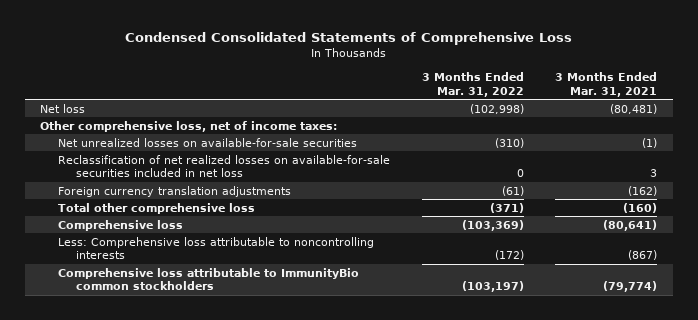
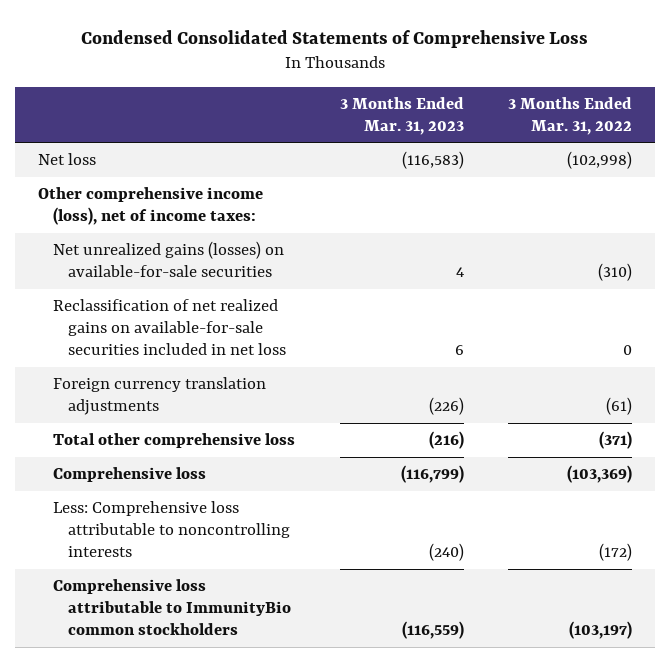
- | 3 Months Ended Mar. 31, 2022 | 3 Months Ended Mar. 31, 2021
+ | 3 Months Ended Mar. 31, 2023 | 3 Months Ended Mar. 31, 2022
- Other comprehensive loss, net of income taxes:
- Net unrealized losses on available-for-sale securities | (310) | (1)
- Reclassification of net realized losses on available-for-sale securities included in net loss | 0 | 3
+ Other comprehensive income (loss), net of income taxes:
+ Net unrealized gains (losses) on available-for-sale securities | 4 | (310)
+ Reclassification of net realized gains on available-for-sale securities included in net loss | 6 | 0

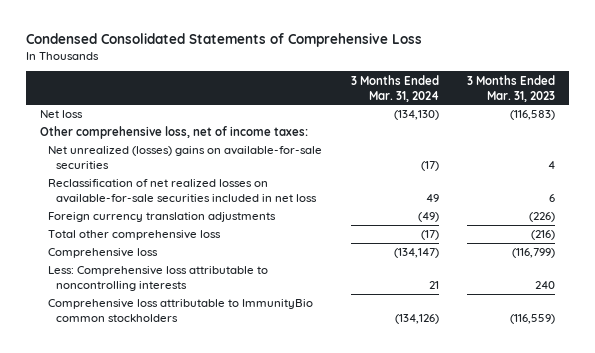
- | 3 Months Ended Mar. 31, 2023 | 3 Months Ended Mar. 31, 2022
+ | 3 Months Ended Mar. 31, 2024 | 3 Months Ended Mar. 31, 2023
- Other comprehensive income (loss), net of income taxes:
- Net unrealized gains (losses) on available-for-sale securities | 4 | (310)
- Reclassification of net realized gains on available-for-sale securities included in net loss | 6 | 0
+ Other comprehensive loss, net of income taxes:
+ Net unrealized (losses) gains on available-for-sale securities | (17) | 4
+ Reclassification of net realized losses on available-for-sale securities included in net loss | 49 | 6
- Less: Comprehensive loss attributable to noncontrolling interests | (240) | (172)
+ Less: Comprehensive loss attributable to noncontrolling interests | 21 | 240

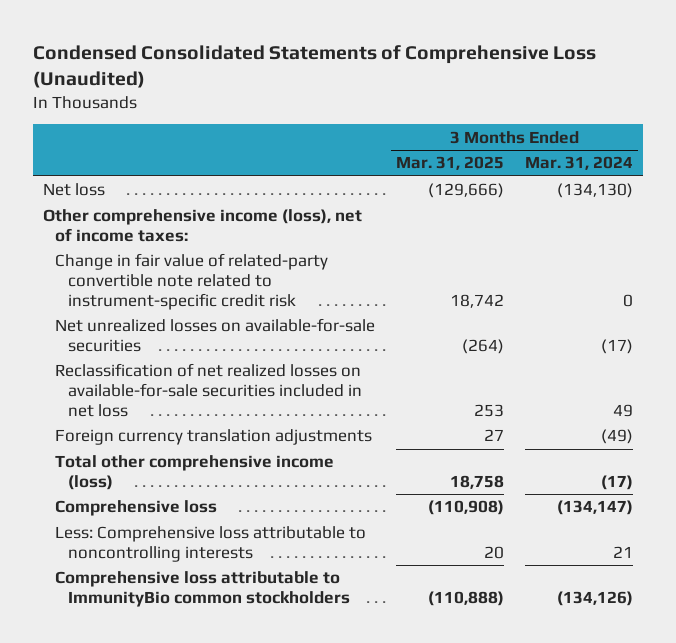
- Condensed Consolidated Statements of Comprehensive Loss
+ Condensed Consolidated Statements of Comprehensive Loss (Unaudited)
- | 3 Months Ended Mar. 31, 2024 | 3 Months Ended Mar. 31, 2023
+ | 3 Months Ended Mar. 31, 2025 | 3 Months Ended Mar. 31, 2024
- Other comprehensive loss, net of income taxes:
- Net unrealized (losses) gains on available-for-sale securities | (17) | 4
+ Other comprehensive income (loss), net of income taxes:
+ Change in fair value of related-party convertible note related to instrument-specific credit risk | 18,742 | 0
+ Net unrealized losses on available-for-sale securities | (264) | (17)
- Total other comprehensive loss | (17) | (216)
+ Total other comprehensive income (loss) | 18,758 | (17)

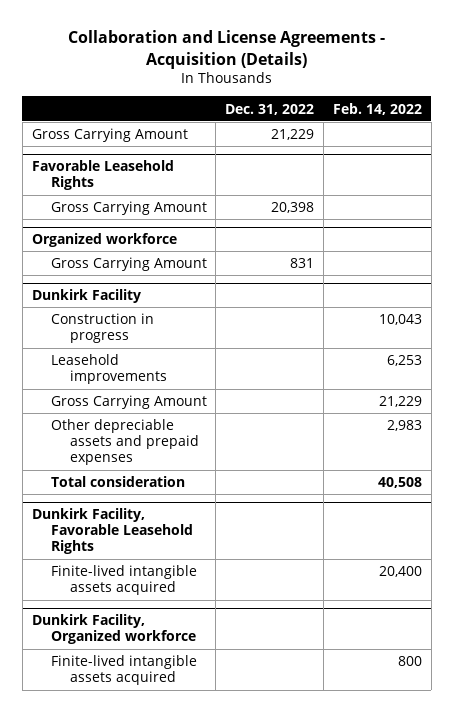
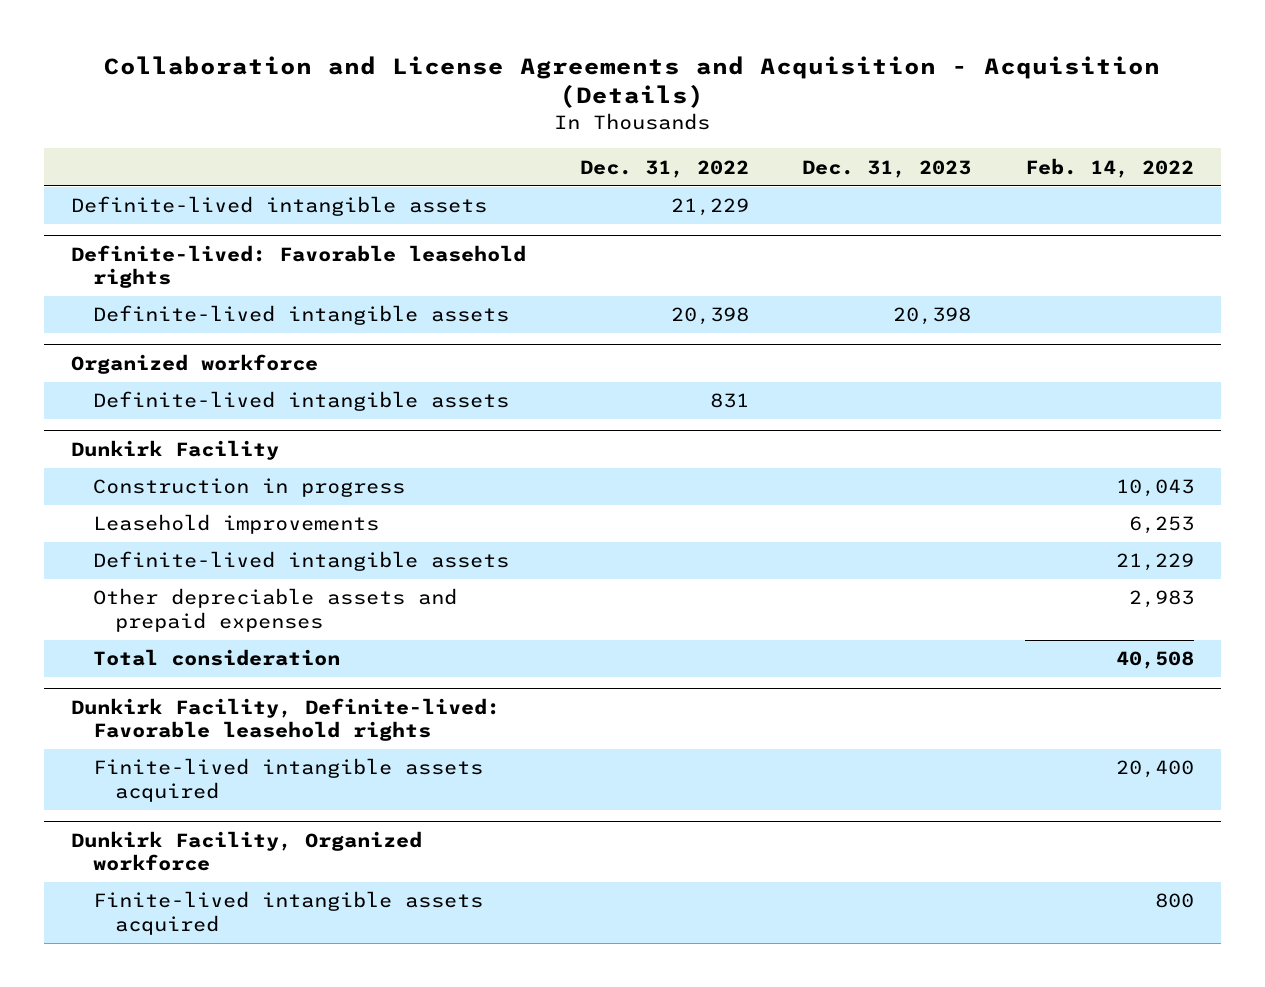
- Collaboration and License Agreements - Acquisition (Details)
+ Collaboration and License Agreements and Acquisition - Acquisition (Details)
- | Dec. 31, 2022 | Feb. 14, 2022
+ | Dec. 31, 2022 | Dec. 31, 2023 | Feb. 14, 2022
- Gross Carrying Amount | 21,229 |
- Favorable Leasehold Rights
- Gross Carrying Amount | 20,398 |
+ Definite-lived intangible assets | 21,229 | |
+ Definite-lived: Favorable leasehold rights
+ Definite-lived intangible assets | 20,398 | 20,398 |
@ Organized workforce
- Gross Carrying Amount | 831 |
+ Definite-lived intangible assets | 831 | |
@ Dunkirk Facility
- Gross Carrying Amount | | 21,229
+ Definite-lived intangible assets | | | 21,229
- Dunkirk Facility, Favorable Leasehold Rights
+ Dunkirk Facility, Definite-lived: Favorable leasehold rights

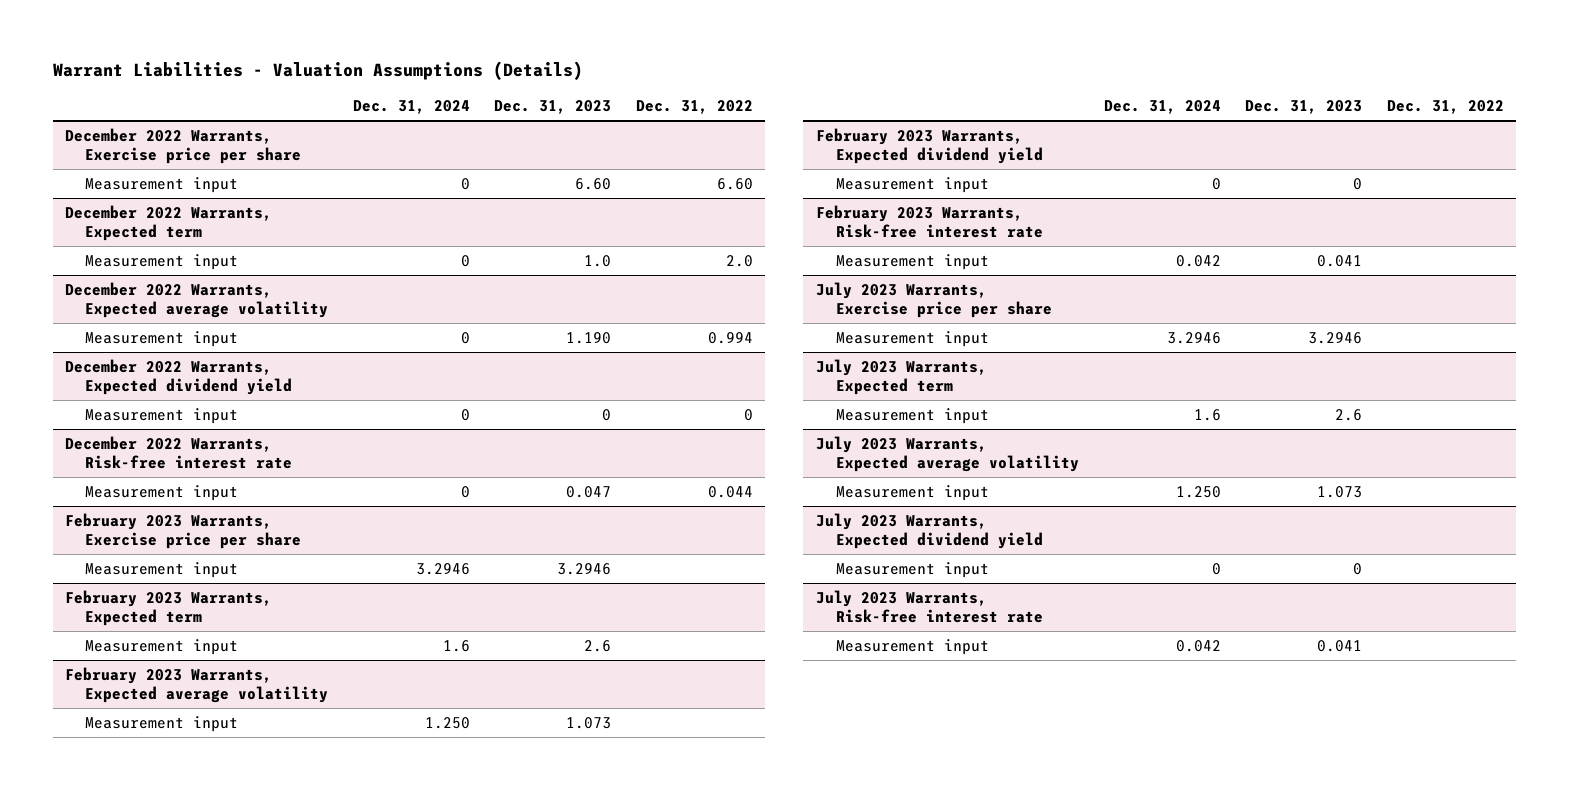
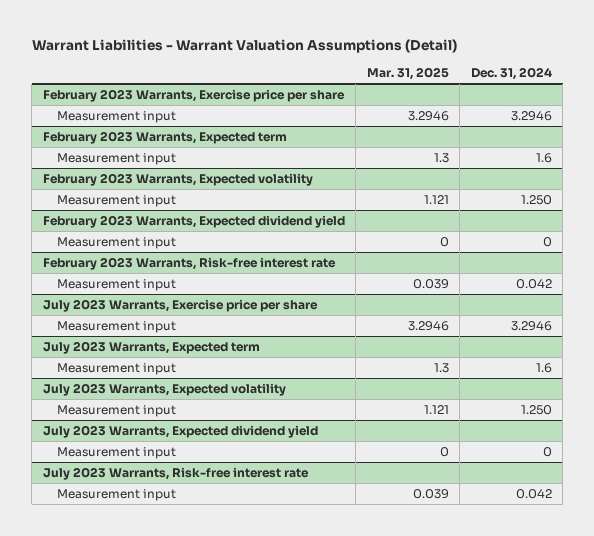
- Warrant Liabilities - Valuation Assumptions (Details)
+ Warrant Liabilities - Warrant Valuation Assumptions (Detail)
- | Dec. 31, 2024 | Dec. 31, 2023 | Dec. 31, 2022
+ | Mar. 31, 2025 | Dec. 31, 2024
- December 2022 Warrants, Exercise price per share
- Measurement input | 0 | 6.60 | 6.60
- December 2022 Warrants, Expected term
- Measurement input | 0 | 1.0 | 2.0
- December 2022 Warrants, Expected average volatility
- Measurement input | 0 | 1.190 | 0.994
- December 2022 Warrants, Expected dividend yield
- Measurement input | 0 | 0 | 0
- December 2022 Warrants, Risk-free interest rate
- Measurement input | 0 | 0.047 | 0.044
- February 2023 Warrants, Expected average volatility
+ February 2023 Warrants, Expected volatility
- July 2023 Warrants, Expected average volatility
+ July 2023 Warrants, Expected volatility

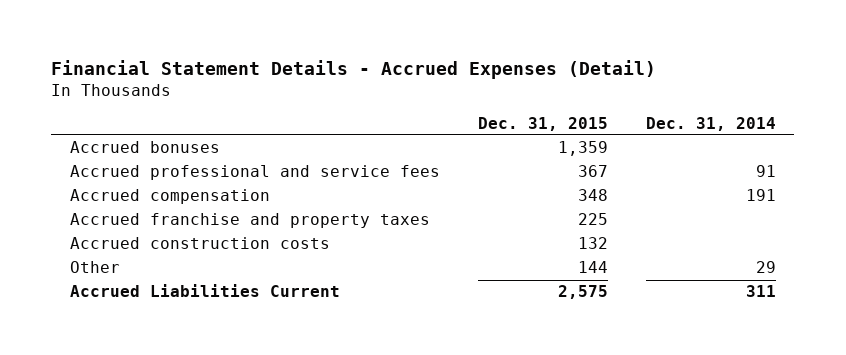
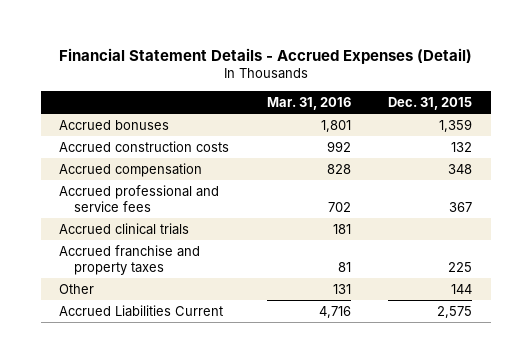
- | Dec. 31, 2015 | Dec. 31, 2014
+ | Mar. 31, 2016 | Dec. 31, 2015
moved up: Accrued construction costs | 992 | 132
moved down: Accrued professional and service fees | 702 | 367
+ Accrued clinical trials | 181 |

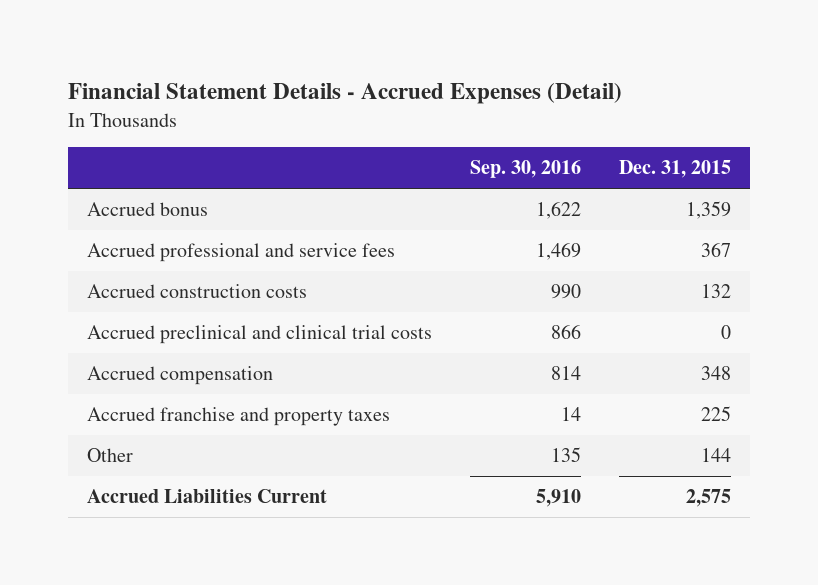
- | Mar. 31, 2016 | Dec. 31, 2015
+ | Sep. 30, 2016 | Dec. 31, 2015
- Accrued bonuses | 1,801 | 1,359
+ Accrued bonus | 1,622 | 1,359
moved up: Accrued professional and service fees | 1,469 | 367
+ Accrued preclinical and clinical trial costs | 866 | 0
- Accrued clinical trials | 181 |

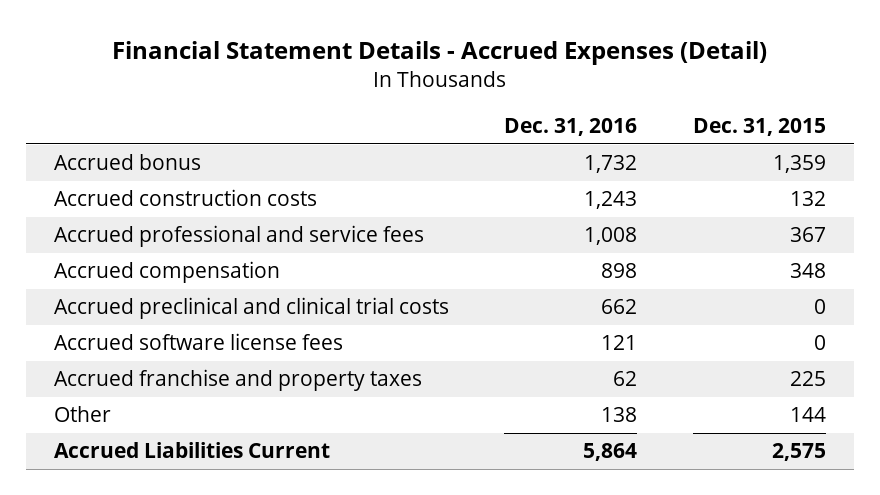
- | Sep. 30, 2016 | Dec. 31, 2015
+ | Dec. 31, 2016 | Dec. 31, 2015
moved down: Accrued professional and service fees | 1,008 | 367
moved down: Accrued preclinical and clinical trial costs | 662 | 0
+ Accrued software license fees | 121 | 0

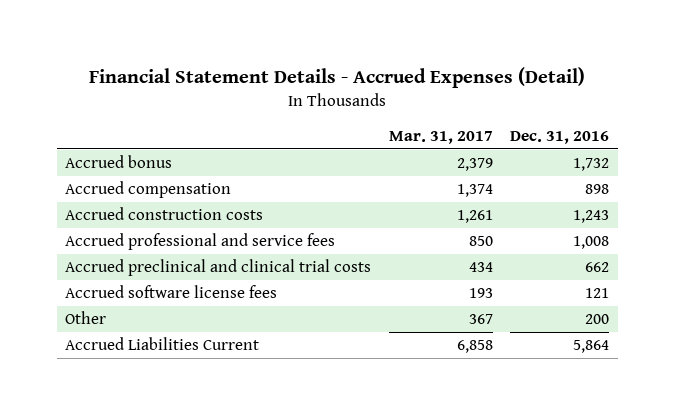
- | Dec. 31, 2016 | Dec. 31, 2015
+ | Mar. 31, 2017 | Dec. 31, 2016
moved up: Accrued compensation | 1,374 | 898
- Accrued franchise and property taxes | 62 | 225
- Other | 138 | 144
+ Other | 367 | 200

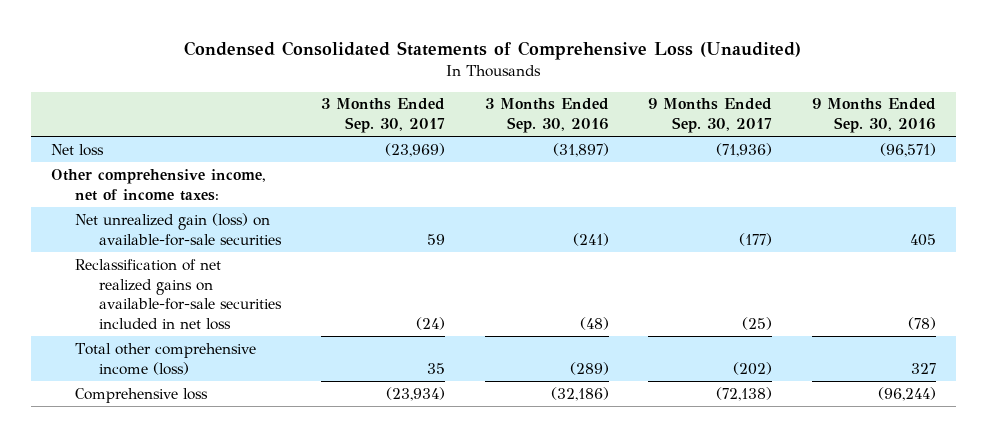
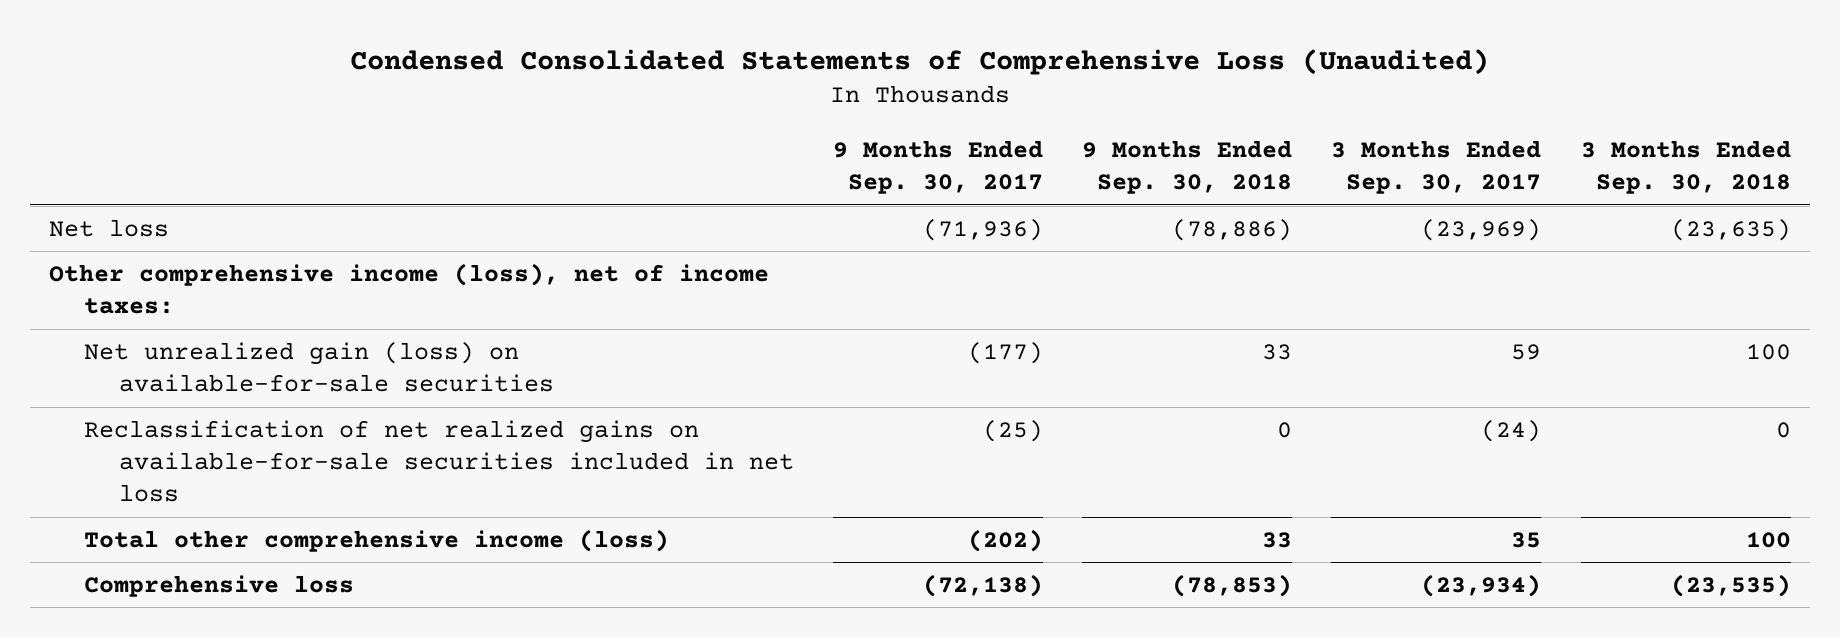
- | 3 Months Ended Sep. 30, 2017 | 3 Months Ended Sep. 30, 2016 | 9 Months Ended Sep. 30, 2017 | 9 Months Ended Sep. 30, 2016
+ | 9 Months Ended Sep. 30, 2017 | 9 Months Ended Sep. 30, 2018 | 3 Months Ended Sep. 30, 2017 | 3 Months Ended Sep. 30, 2018
- Other comprehensive income, net of income taxes:
+ Other comprehensive income (loss), net of income taxes:

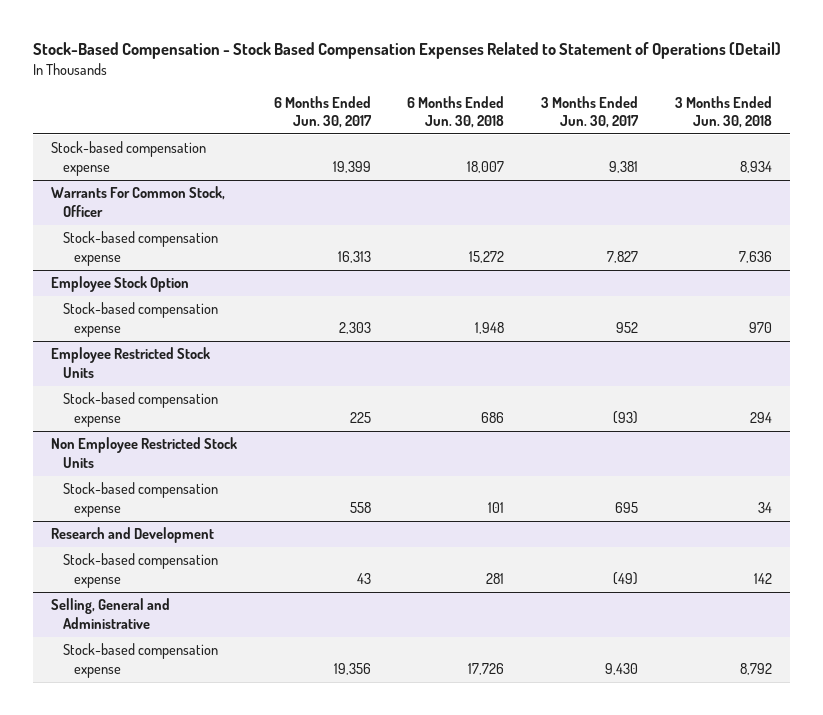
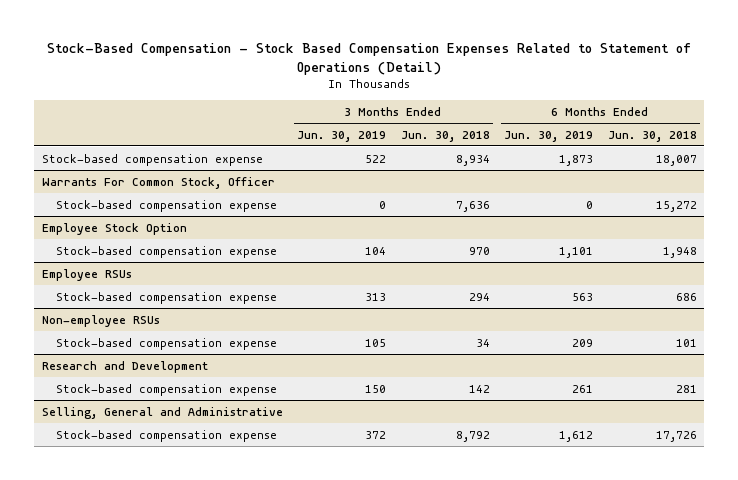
- | 6 Months Ended Jun. 30, 2017 | 6 Months Ended Jun. 30, 2018 | 3 Months Ended Jun. 30, 2017 | 3 Months Ended Jun. 30, 2018
+ | 3 Months Ended Jun. 30, 2019 | 3 Months Ended Jun. 30, 2018 | 6 Months Ended Jun. 30, 2019 | 6 Months Ended Jun. 30, 2018
- Employee Restricted Stock Units
+ Employee RSUs
- Non Employee Restricted Stock Units
+ Non-employee RSUs

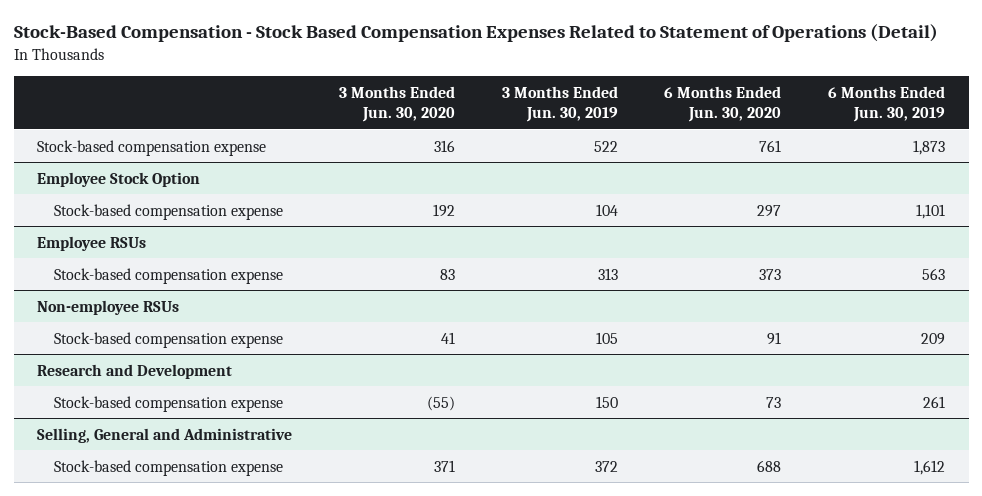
- | 3 Months Ended Jun. 30, 2019 | 3 Months Ended Jun. 30, 2018 | 6 Months Ended Jun. 30, 2019 | 6 Months Ended Jun. 30, 2018
+ | 3 Months Ended Jun. 30, 2020 | 3 Months Ended Jun. 30, 2019 | 6 Months Ended Jun. 30, 2020 | 6 Months Ended Jun. 30, 2019
- Warrants For Common Stock, Officer
- Stock-based compensation expense | 0 | 7,636 | 0 | 15,272

